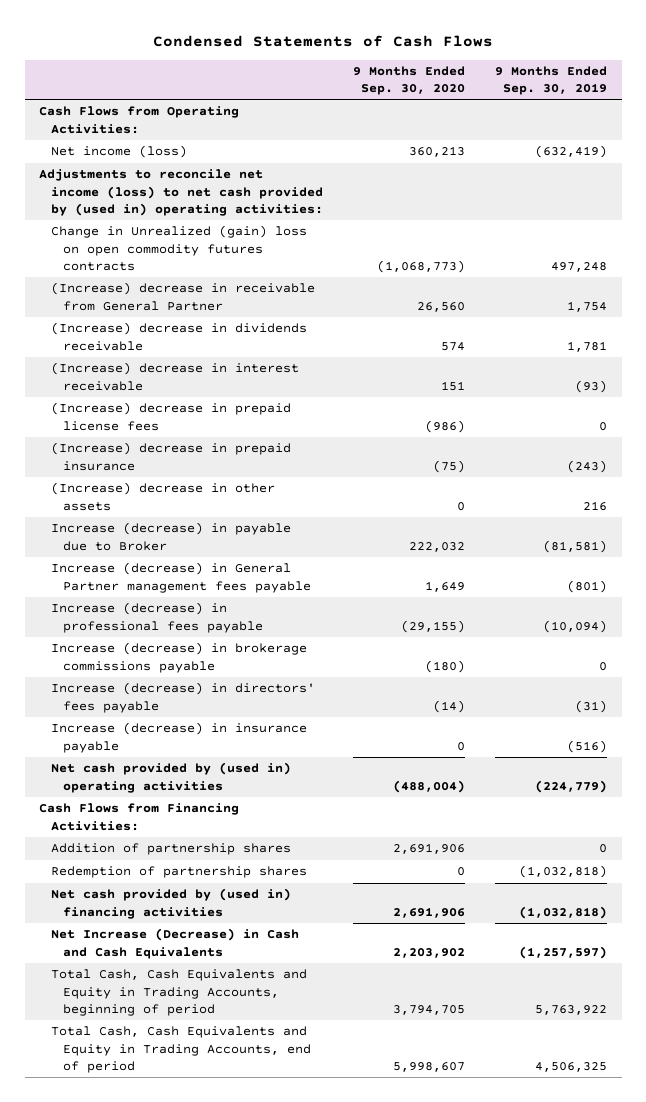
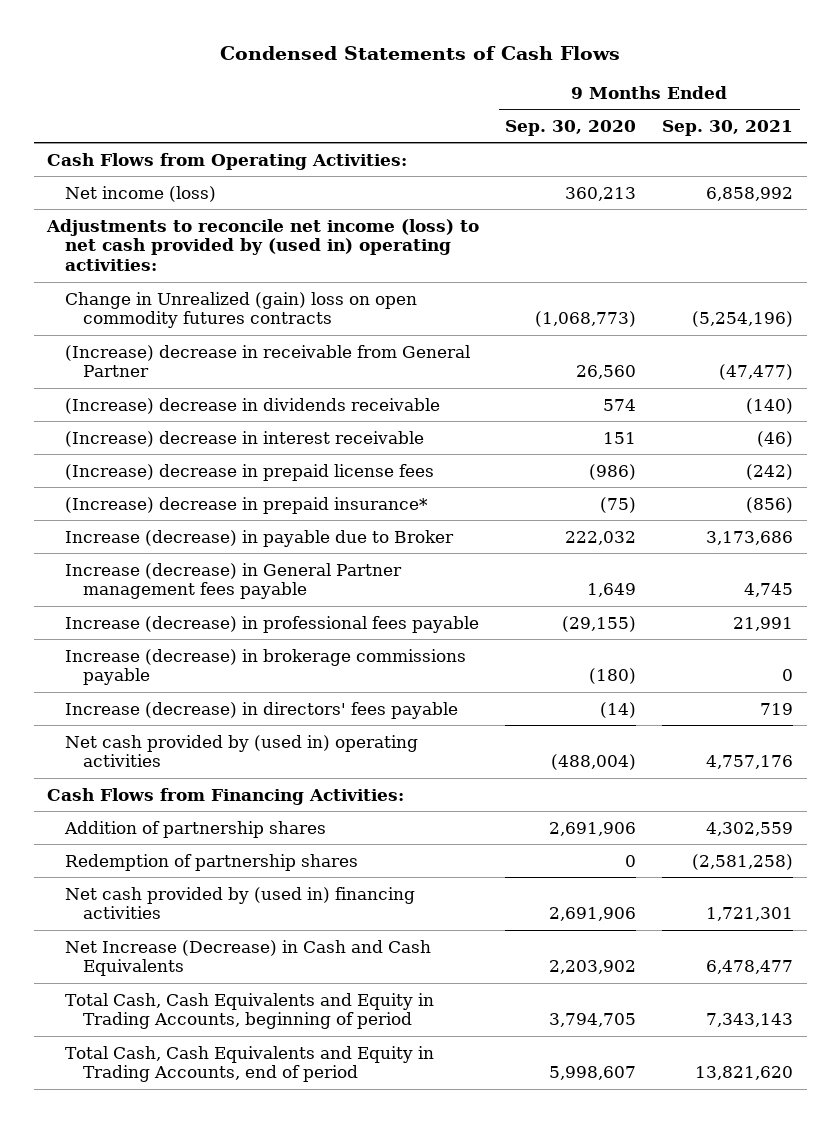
- | 9 Months Ended Sep. 30, 2020 | 9 Months Ended Sep. 30, 2019
+ | 9 Months Ended Sep. 30, 2020 | 9 Months Ended Sep. 30, 2021
- (Increase) decrease in prepaid insurance | (75) | (243)
- (Increase) decrease in other assets | 0 | 216
+ (Increase) decrease in prepaid insurance* | (75) | (856)
- Increase (decrease) in insurance payable | 0 | (516)

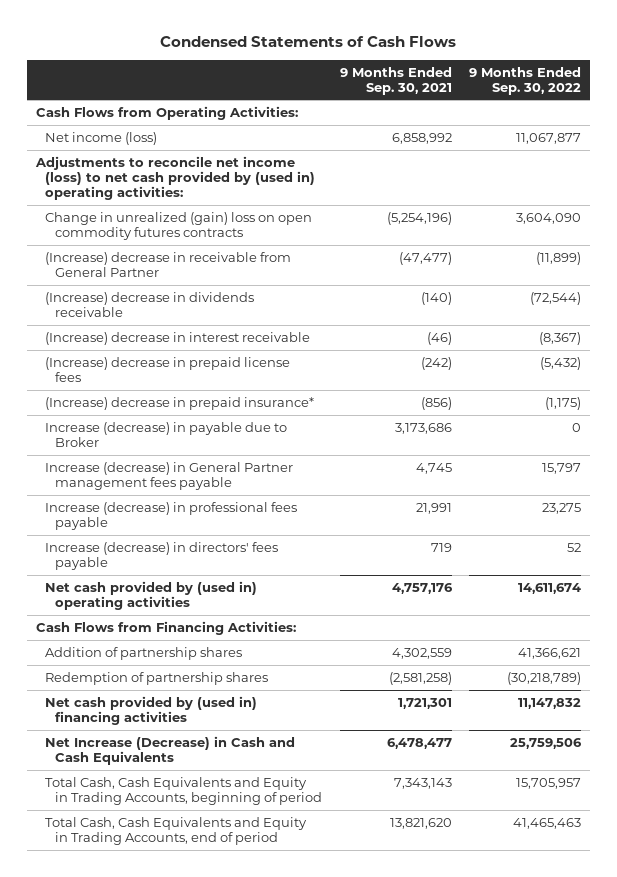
- | 9 Months Ended Sep. 30, 2020 | 9 Months Ended Sep. 30, 2021
+ | 9 Months Ended Sep. 30, 2021 | 9 Months Ended Sep. 30, 2022
- Change in Unrealized (gain) loss on open commodity futures contracts | (1,068,773) | (5,254,196)
+ Change in unrealized (gain) loss on open commodity futures contracts | (5,254,196) | 3,604,090
- Increase (decrease) in brokerage commissions payable | (180) | 0

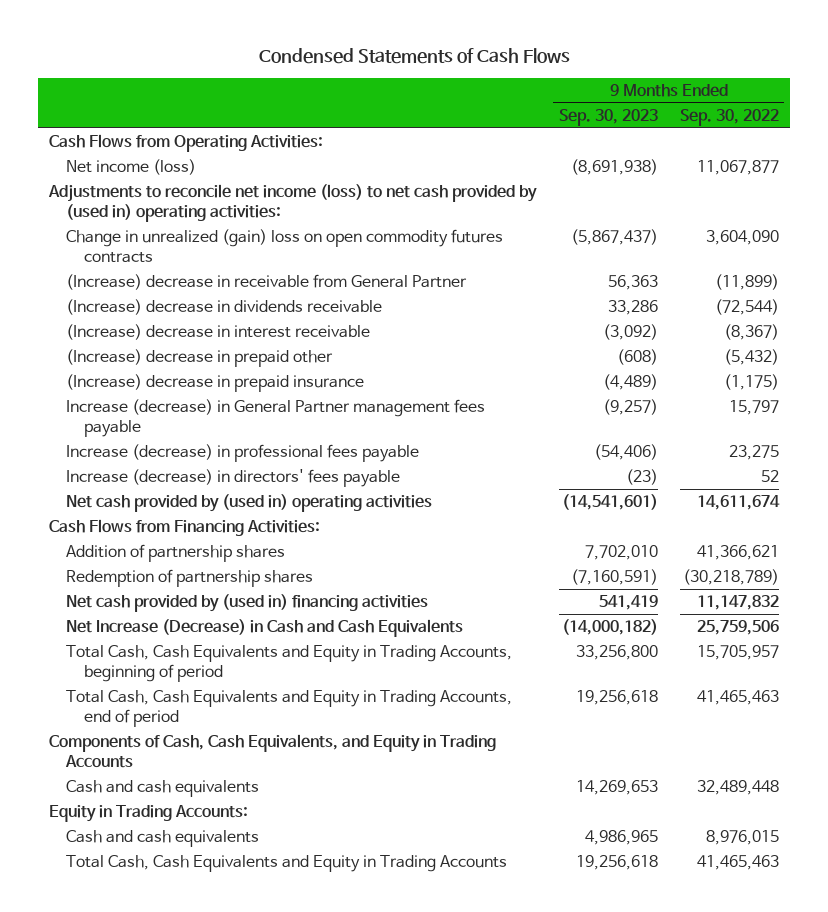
- | 9 Months Ended Sep. 30, 2021 | 9 Months Ended Sep. 30, 2022
+ | 9 Months Ended Sep. 30, 2023 | 9 Months Ended Sep. 30, 2022
- (Increase) decrease in prepaid license fees | (242) | (5,432)
- (Increase) decrease in prepaid insurance* | (856) | (1,175)
- Increase (decrease) in payable due to Broker | 3,173,686 | 0
+ (Increase) decrease in prepaid other | (608) | (5,432)
+ (Increase) decrease in prepaid insurance | (4,489) | (1,175)
+ Components of Cash, Cash Equivalents, and Equity in Trading Accounts
+ Cash and cash equivalents | 14,269,653 | 32,489,448
+ Equity in Trading Accounts:
+ Cash and cash equivalents | 4,986,965 | 8,976,015
+ Total Cash, Cash Equivalents and Equity in Trading Accounts | 19,256,618 | 41,465,463

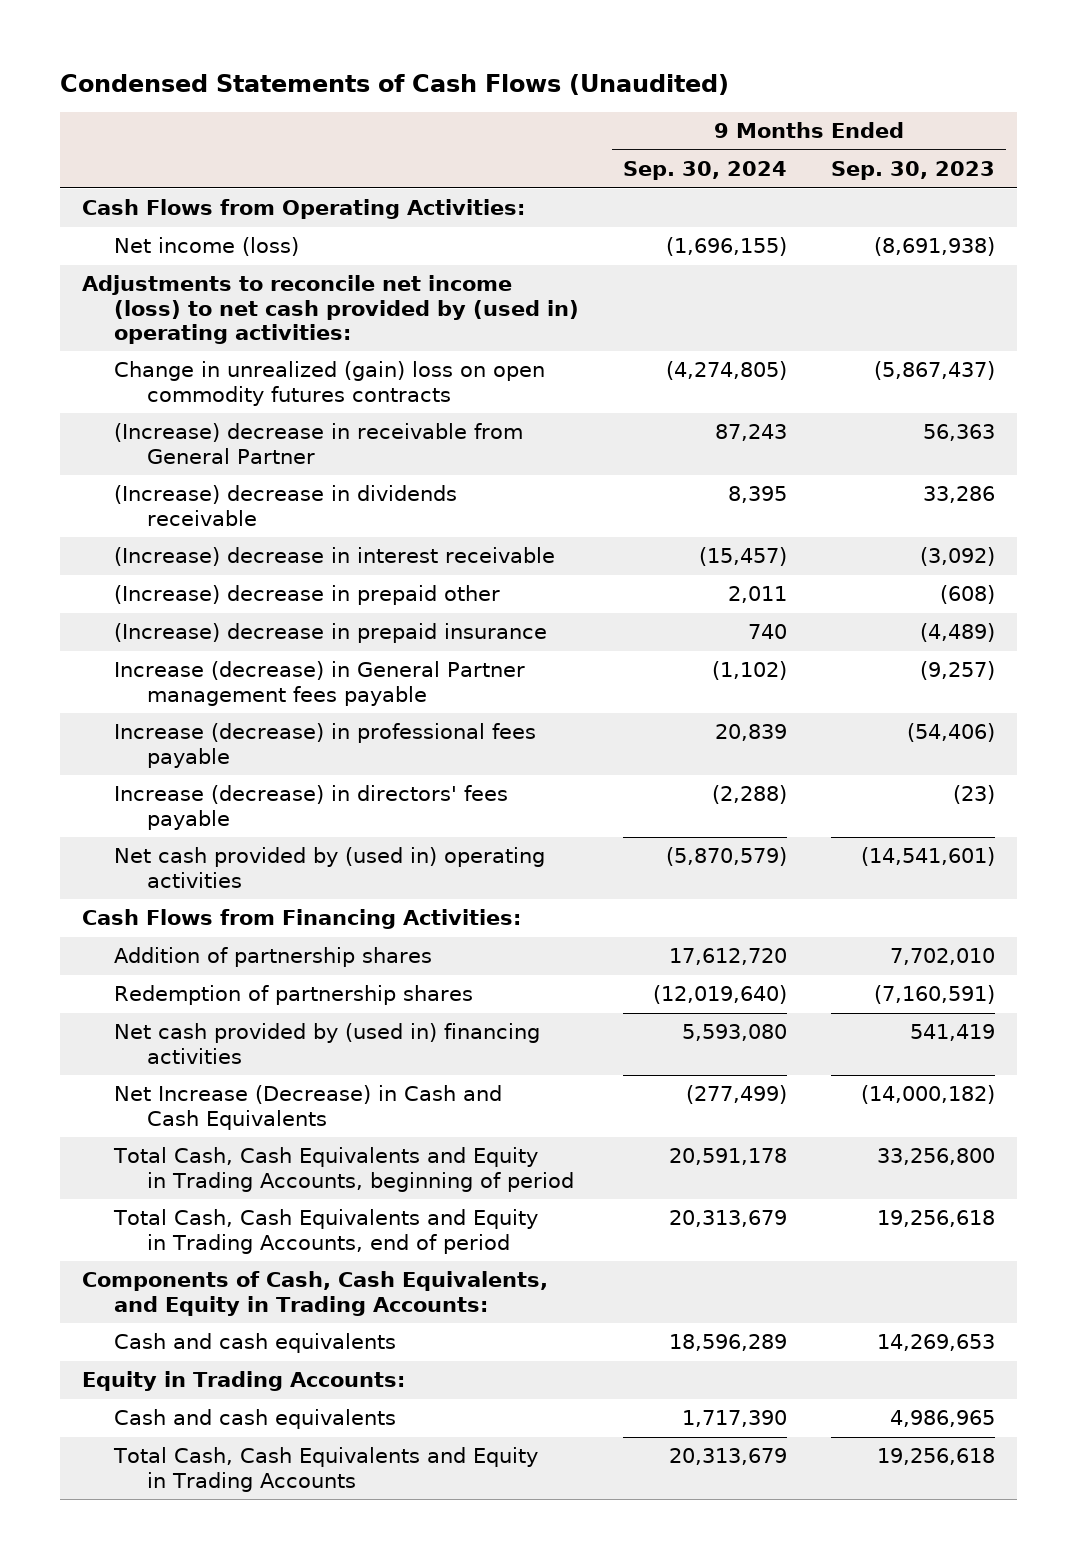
- Condensed Statements of Cash Flows
+ Condensed Statements of Cash Flows (Unaudited)
- | 9 Months Ended Sep. 30, 2023 | 9 Months Ended Sep. 30, 2022
+ | 9 Months Ended Sep. 30, 2024 | 9 Months Ended Sep. 30, 2023
- Components of Cash, Cash Equivalents, and Equity in Trading Accounts
+ Components of Cash, Cash Equivalents, and Equity in Trading Accounts:

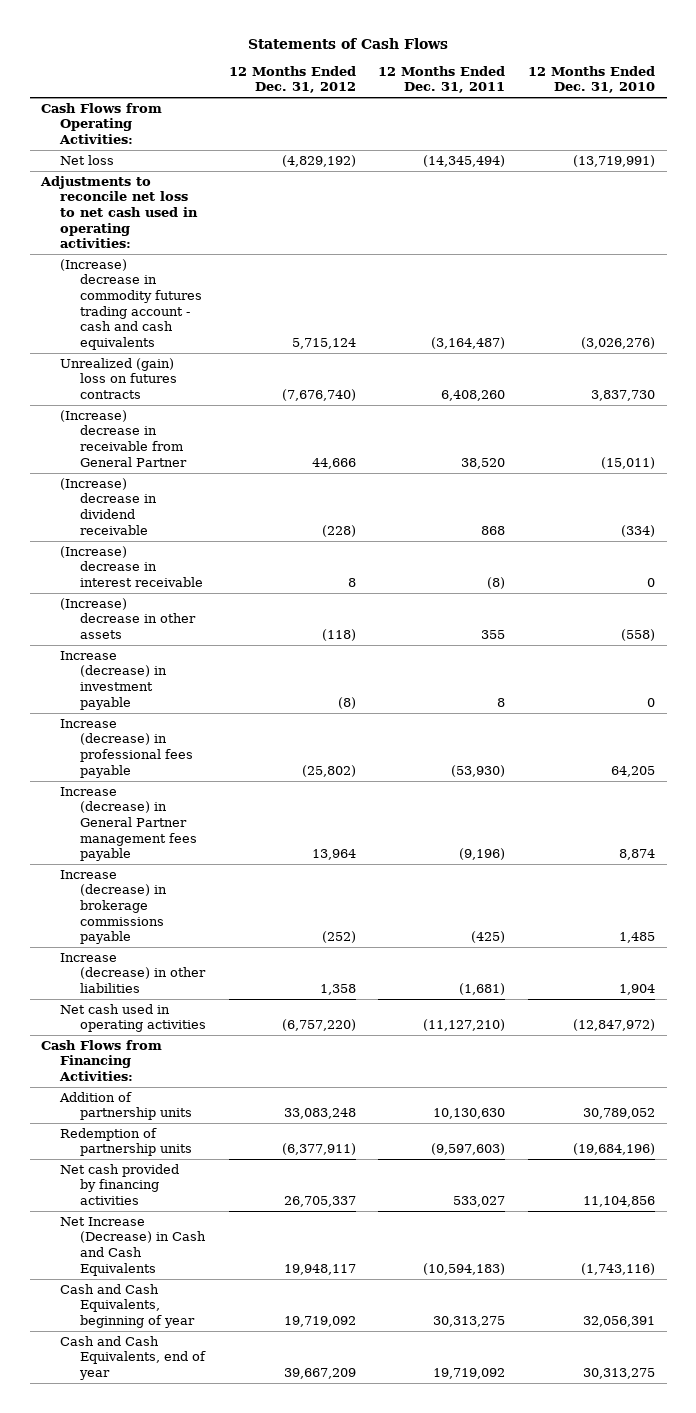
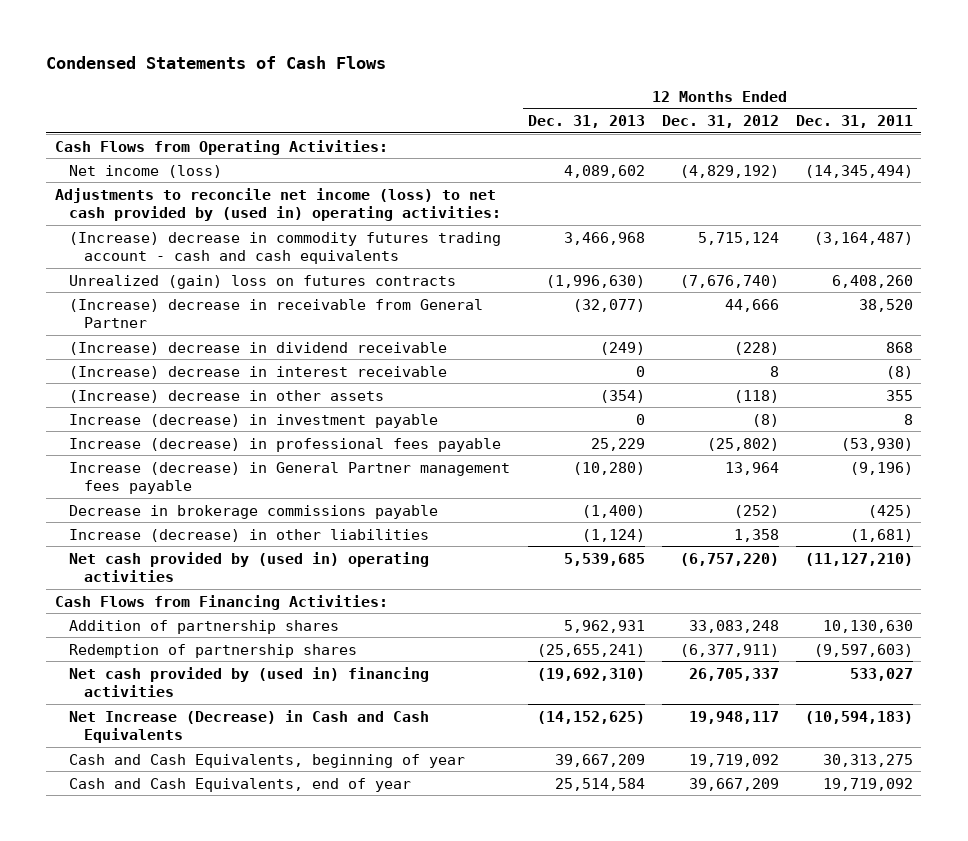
- Statements of Cash Flows
+ Condensed Statements of Cash Flows
- | 12 Months Ended Dec. 31, 2012 | 12 Months Ended Dec. 31, 2011 | 12 Months Ended Dec. 31, 2010
+ | 12 Months Ended Dec. 31, 2013 | 12 Months Ended Dec. 31, 2012 | 12 Months Ended Dec. 31, 2011
- Net loss | (4,829,192) | (14,345,494) | (13,719,991)
- Adjustments to reconcile net loss to net cash used in operating activities:
+ Net income (loss) | 4,089,602 | (4,829,192) | (14,345,494)
+ Adjustments to reconcile net income (loss) to net cash provided by (used in) operating activities:
- Increase (decrease) in brokerage commissions payable | (252) | (425) | 1,485
+ Decrease in brokerage commissions payable | (1,400) | (252) | (425)
- Net cash used in operating activities | (6,757,220) | (11,127,210) | (12,847,972)
+ Net cash provided by (used in) operating activities | 5,539,685 | (6,757,220) | (11,127,210)
- Addition of partnership units | 33,083,248 | 10,130,630 | 30,789,052
- Redemption of partnership units | (6,377,911) | (9,597,603) | (19,684,196)
- Net cash provided by financing activities | 26,705,337 | 533,027 | 11,104,856
+ Addition of partnership shares | 5,962,931 | 33,083,248 | 10,130,630
+ Redemption of partnership shares | (25,655,241) | (6,377,911) | (9,597,603)
+ Net cash provided by (used in) financing activities | (19,692,310) | 26,705,337 | 533,027

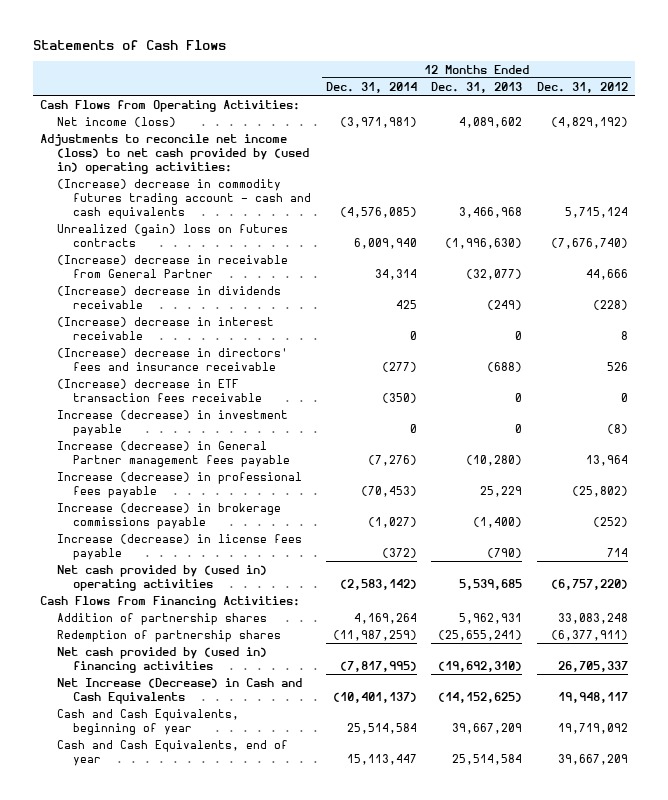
- Condensed Statements of Cash Flows
+ Statements of Cash Flows
- | 12 Months Ended Dec. 31, 2013 | 12 Months Ended Dec. 31, 2012 | 12 Months Ended Dec. 31, 2011
+ | 12 Months Ended Dec. 31, 2014 | 12 Months Ended Dec. 31, 2013 | 12 Months Ended Dec. 31, 2012
- (Increase) decrease in dividend receivable | (249) | (228) | 868
+ (Increase) decrease in dividends receivable | 425 | (249) | (228)
- (Increase) decrease in other assets | (354) | (118) | 355
+ (Increase) decrease in directors' fees and insurance receivable | (277) | (688) | 526
+ (Increase) decrease in ETF transaction fees receivable | (350) | 0 | 0
- Decrease in brokerage commissions payable | (1,400) | (252) | (425)
- Increase (decrease) in other liabilities | (1,124) | 1,358 | (1,681)
moved down: Increase (decrease) in professional fees payable | (70,453) | 25,229 | (25,802)
+ Increase (decrease) in brokerage commissions payable | (1,027) | (1,400) | (252)
+ Increase (decrease) in license fees payable | (372) | (790) | 714

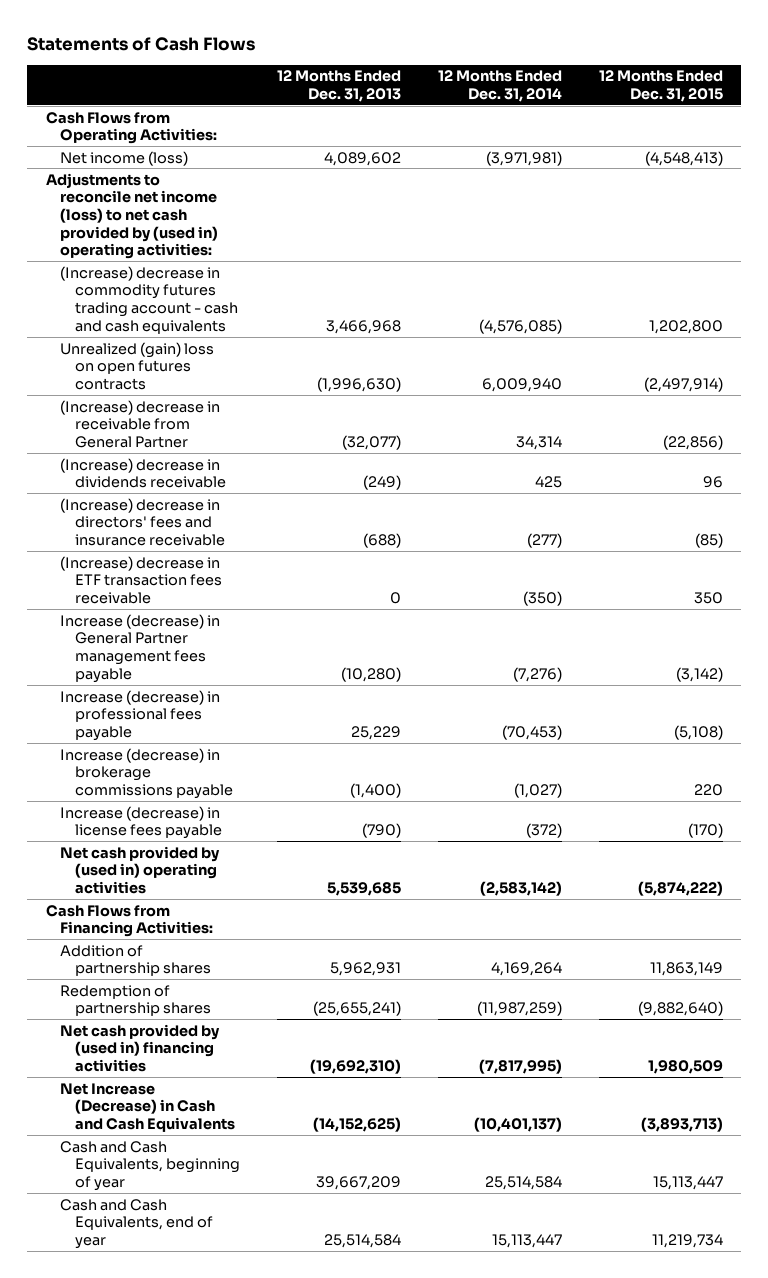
- | 12 Months Ended Dec. 31, 2014 | 12 Months Ended Dec. 31, 2013 | 12 Months Ended Dec. 31, 2012
+ | 12 Months Ended Dec. 31, 2013 | 12 Months Ended Dec. 31, 2014 | 12 Months Ended Dec. 31, 2015
- Unrealized (gain) loss on futures contracts | 6,009,940 | (1,996,630) | (7,676,740)
+ Unrealized (gain) loss on open futures contracts | (1,996,630) | 6,009,940 | (2,497,914)
- (Increase) decrease in interest receivable | 0 | 0 | 8
- Increase (decrease) in investment payable | 0 | 0 | (8)

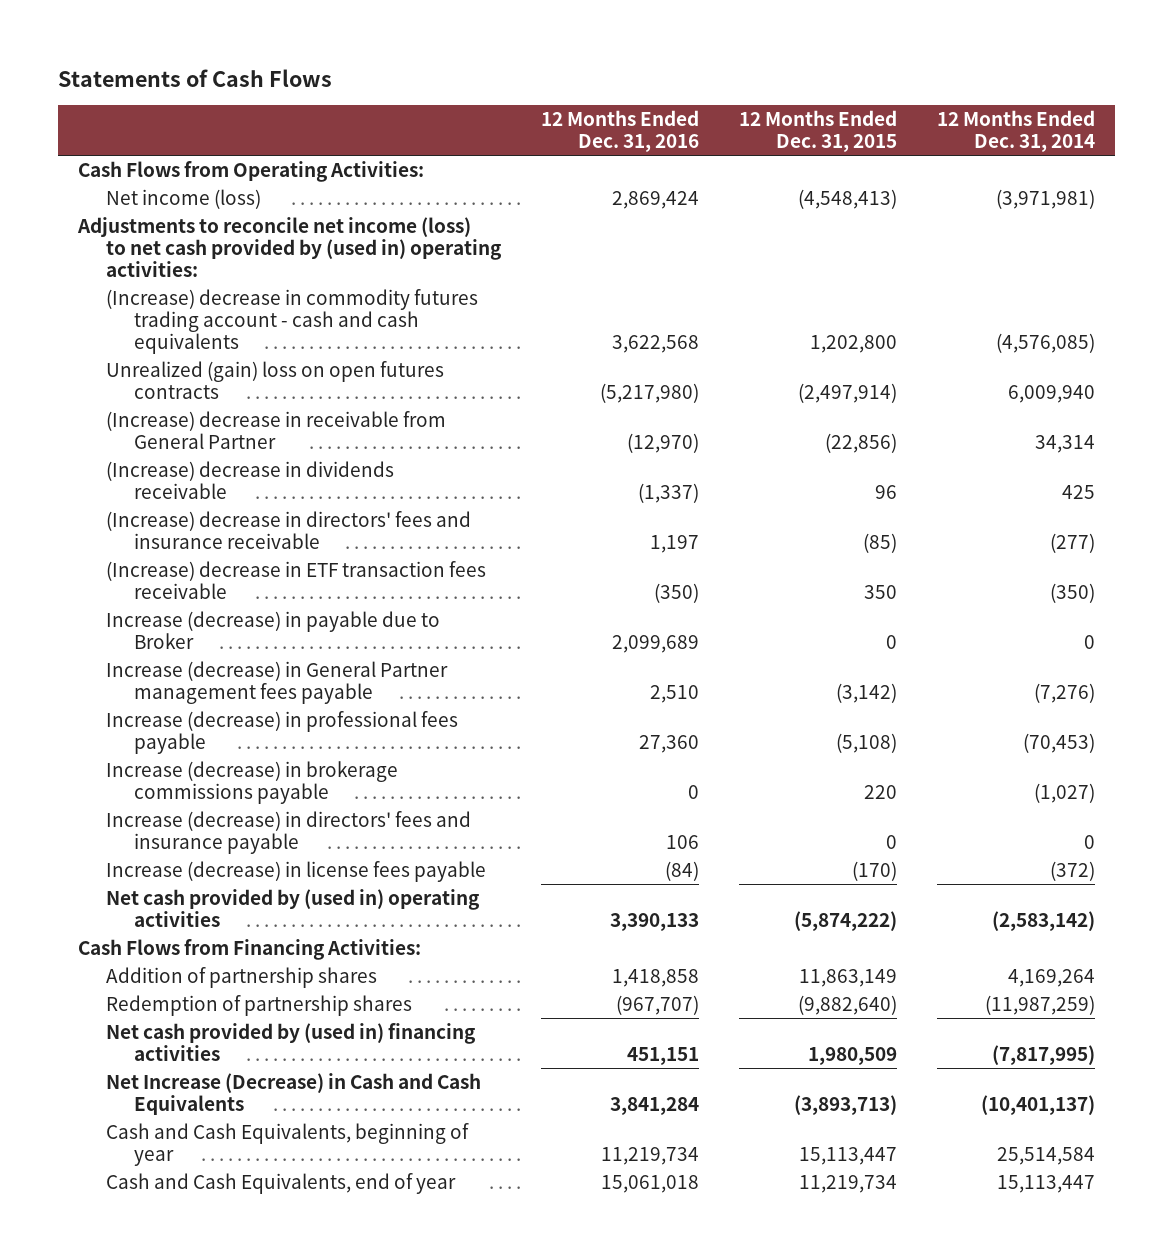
- | 12 Months Ended Dec. 31, 2013 | 12 Months Ended Dec. 31, 2014 | 12 Months Ended Dec. 31, 2015
+ | 12 Months Ended Dec. 31, 2016 | 12 Months Ended Dec. 31, 2015 | 12 Months Ended Dec. 31, 2014
+ Increase (decrease) in payable due to Broker | 2,099,689 | 0 | 0
+ Increase (decrease) in directors' fees and insurance payable | 106 | 0 | 0

